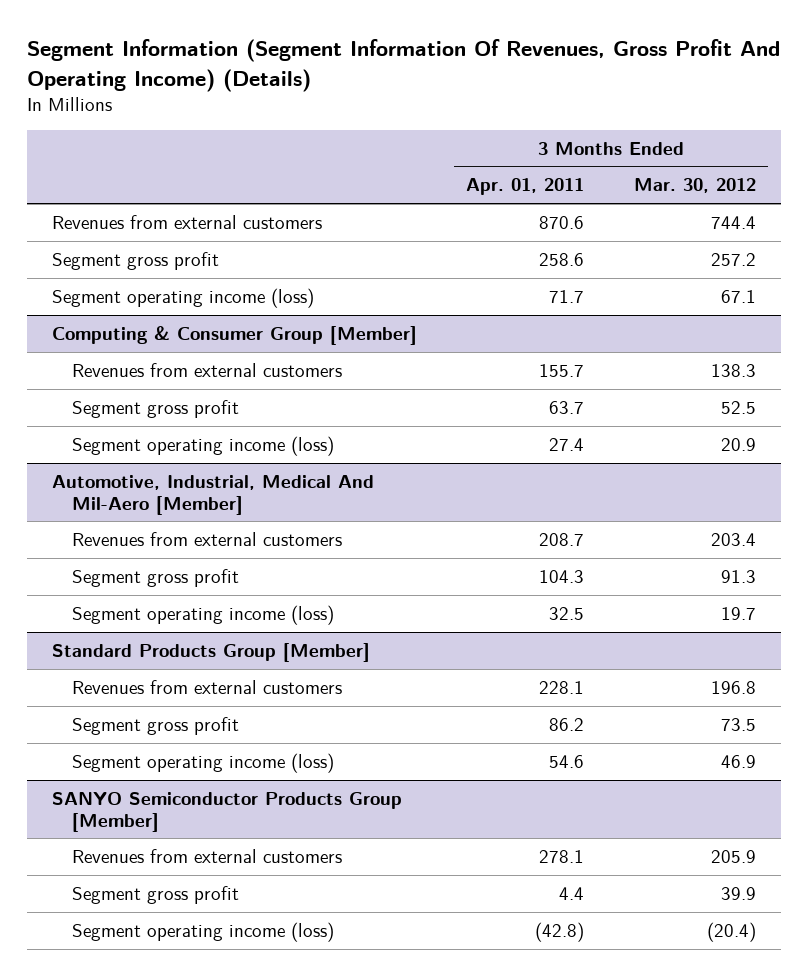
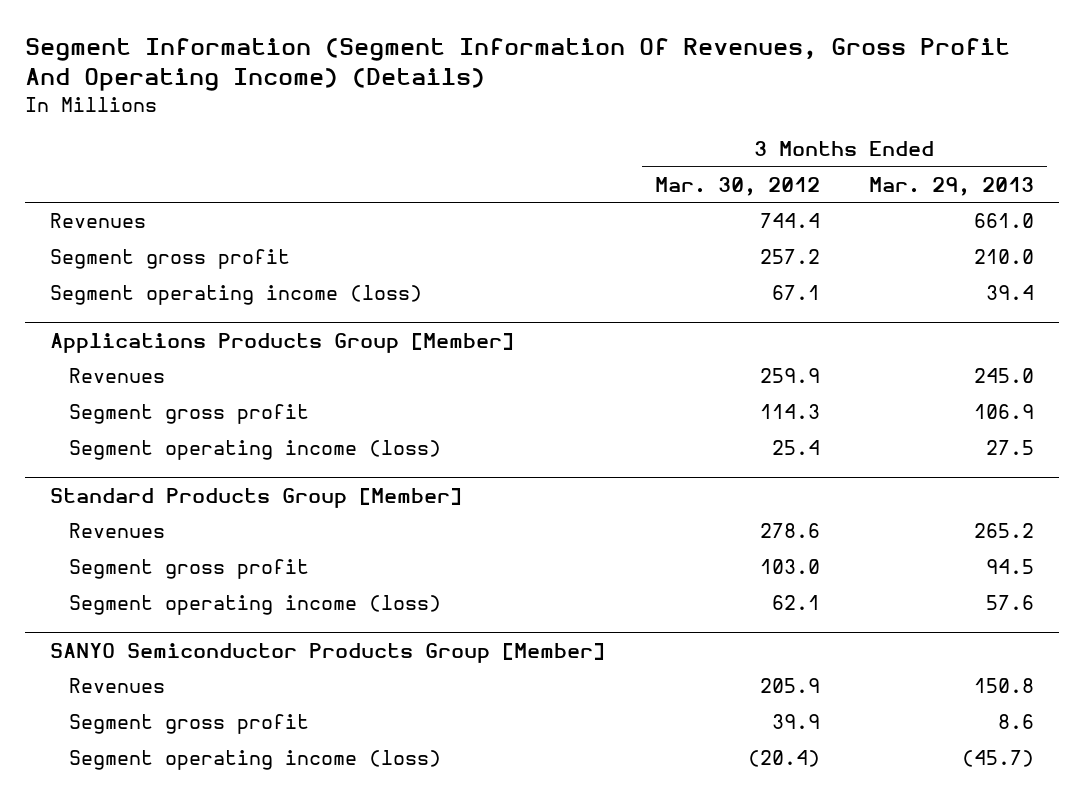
- | 3 Months Ended Apr. 01, 2011 | 3 Months Ended Mar. 30, 2012
+ | 3 Months Ended Mar. 30, 2012 | 3 Months Ended Mar. 29, 2013
- Revenues from external customers | 870.6 | 744.4
+ Revenues | 744.4 | 661.0
- Computing & Consumer Group [Member]
- Revenues from external customers | 155.7 | 138.3
- Segment gross profit | 63.7 | 52.5
- Segment operating income (loss) | 27.4 | 20.9
- Automotive, Industrial, Medical And Mil-Aero [Member]
- Revenues from external customers | 208.7 | 203.4
- Segment gross profit | 104.3 | 91.3
- Segment operating income (loss) | 32.5 | 19.7
+ Applications Products Group [Member]
+ Revenues | 259.9 | 245.0
+ Segment gross profit | 114.3 | 106.9
+ Segment operating income (loss) | 25.4 | 27.5
@ Standard Products Group [Member]
- Revenues from external customers | 228.1 | 196.8
- Segment gross profit | 86.2 | 73.5
- Segment operating income (loss) | 54.6 | 46.9
+ Revenues | 278.6 | 265.2
+ Segment gross profit | 103.0 | 94.5
+ Segment operating income (loss) | 62.1 | 57.6
@ SANYO Semiconductor Products Group [Member]
- Revenues from external customers | 278.1 | 205.9
+ Revenues | 205.9 | 150.8

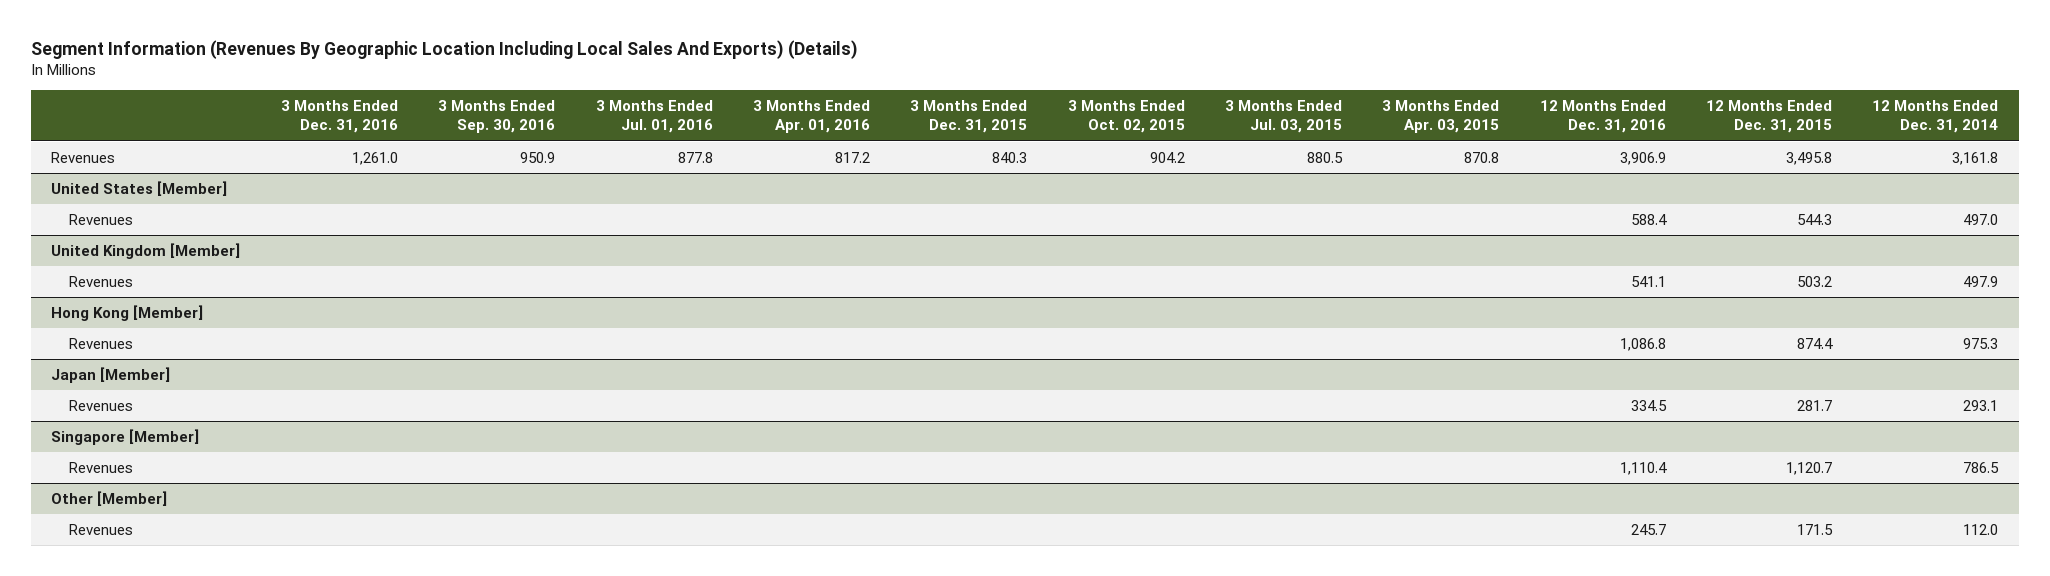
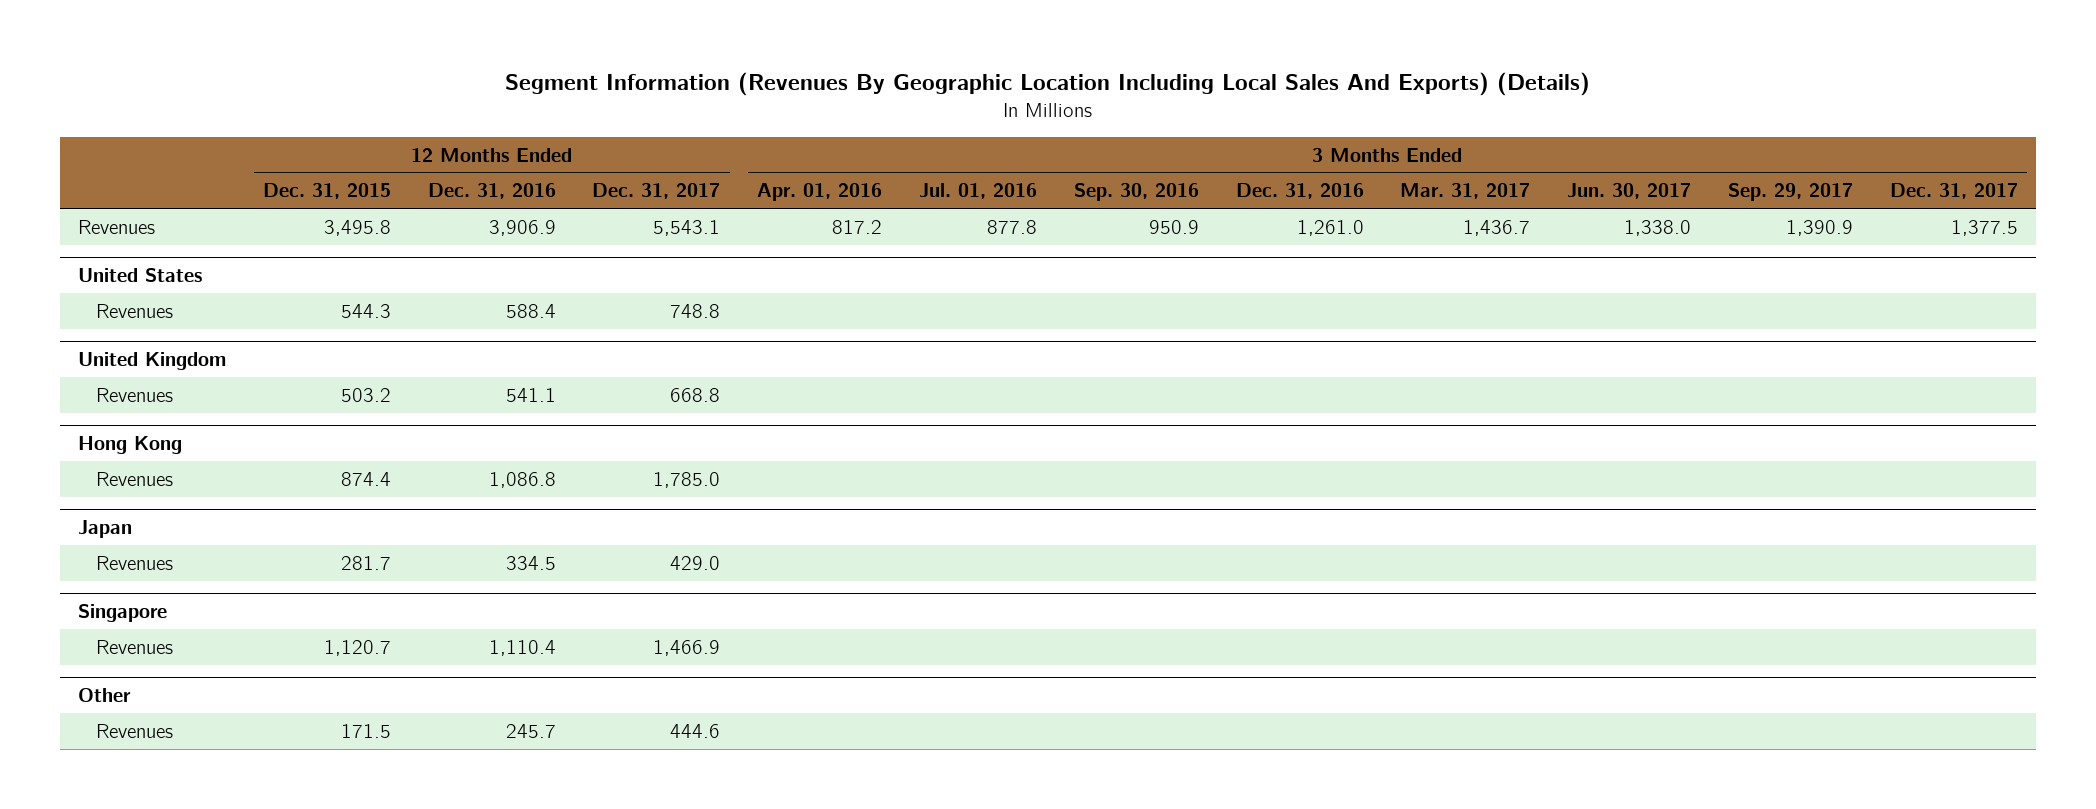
- | 3 Months Ended Dec. 31, 2016 | 3 Months Ended Sep. 30, 2016 | 3 Months Ended Jul. 01, 2016 | 3 Months Ended Apr. 01, 2016 | 3 Months Ended Dec. 31, 2015 | 3 Months Ended Oct. 02, 2015 | 3 Months Ended Jul. 03, 2015 | 3 Months Ended Apr. 03, 2015 | 12 Months Ended Dec. 31, 2016 | 12 Months Ended Dec. 31, 2015 | 12 Months Ended Dec. 31, 2014
+ | 12 Months Ended Dec. 31, 2015 | 12 Months Ended Dec. 31, 2016 | 12 Months Ended Dec. 31, 2017 | 3 Months Ended Apr. 01, 2016 | 3 Months Ended Jul. 01, 2016 | 3 Months Ended Sep. 30, 2016 | 3 Months Ended Dec. 31, 2016 | 3 Months Ended Mar. 31, 2017 | 3 Months Ended Jun. 30, 2017 | 3 Months Ended Sep. 29, 2017 | 3 Months Ended Dec. 31, 2017
- United States [Member]
+ United States
- United Kingdom [Member]
+ United Kingdom
- Hong Kong [Member]
+ Hong Kong
- Japan [Member]
+ Japan
- Singapore [Member]
+ Singapore
- Other [Member]
+ Other

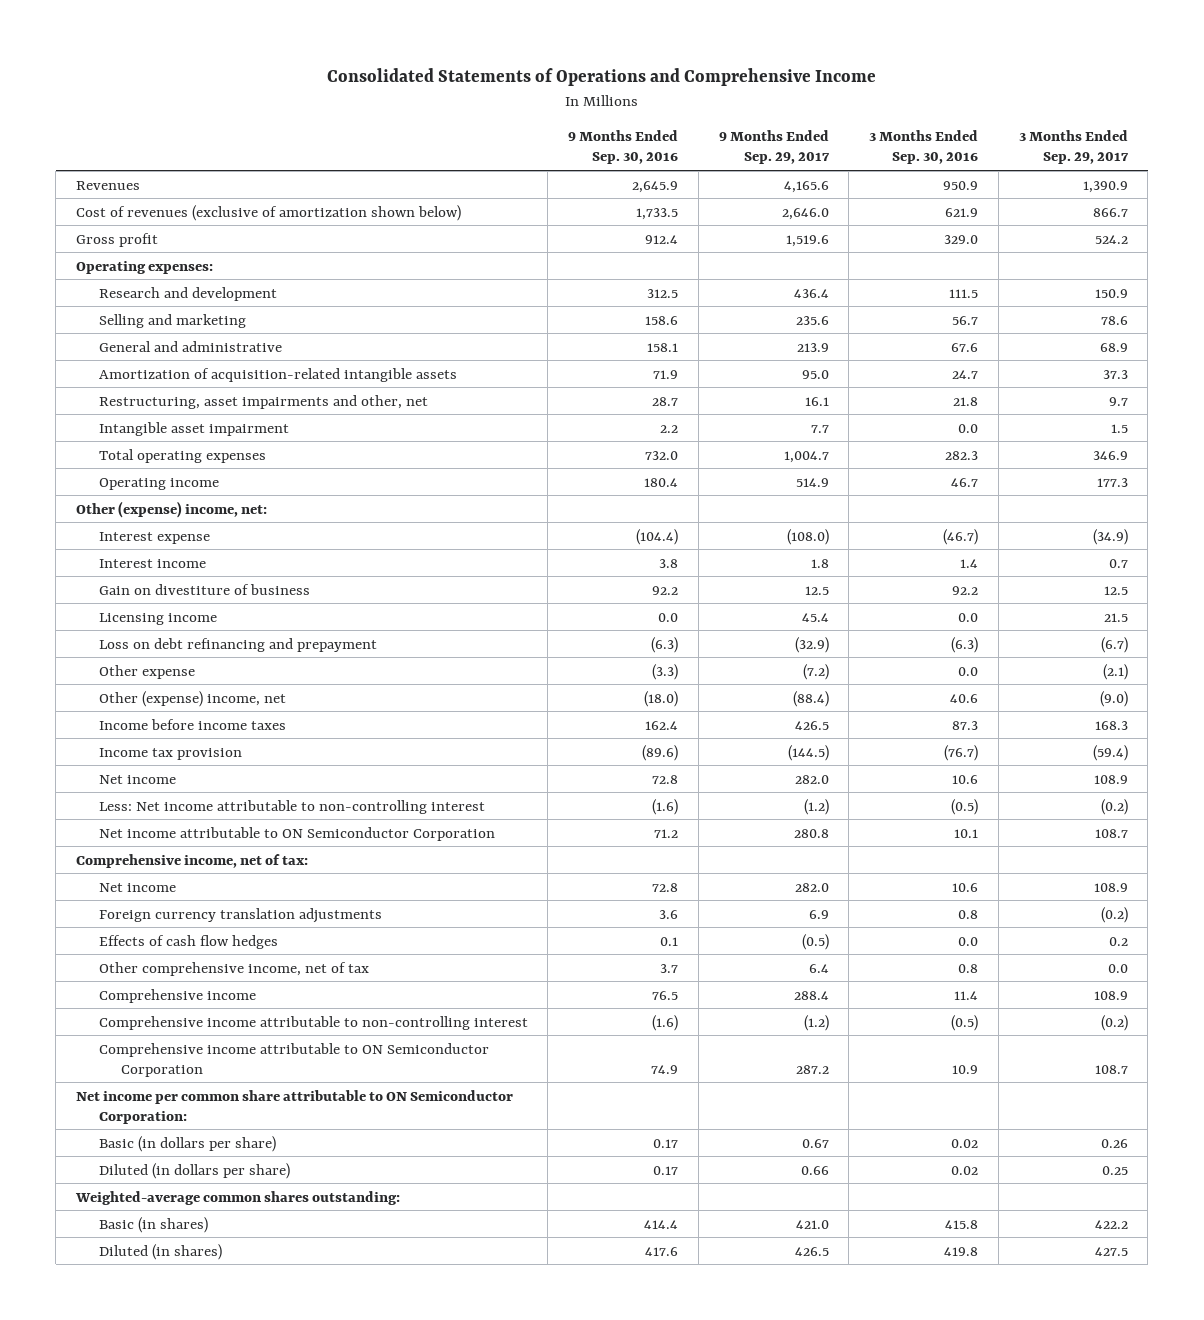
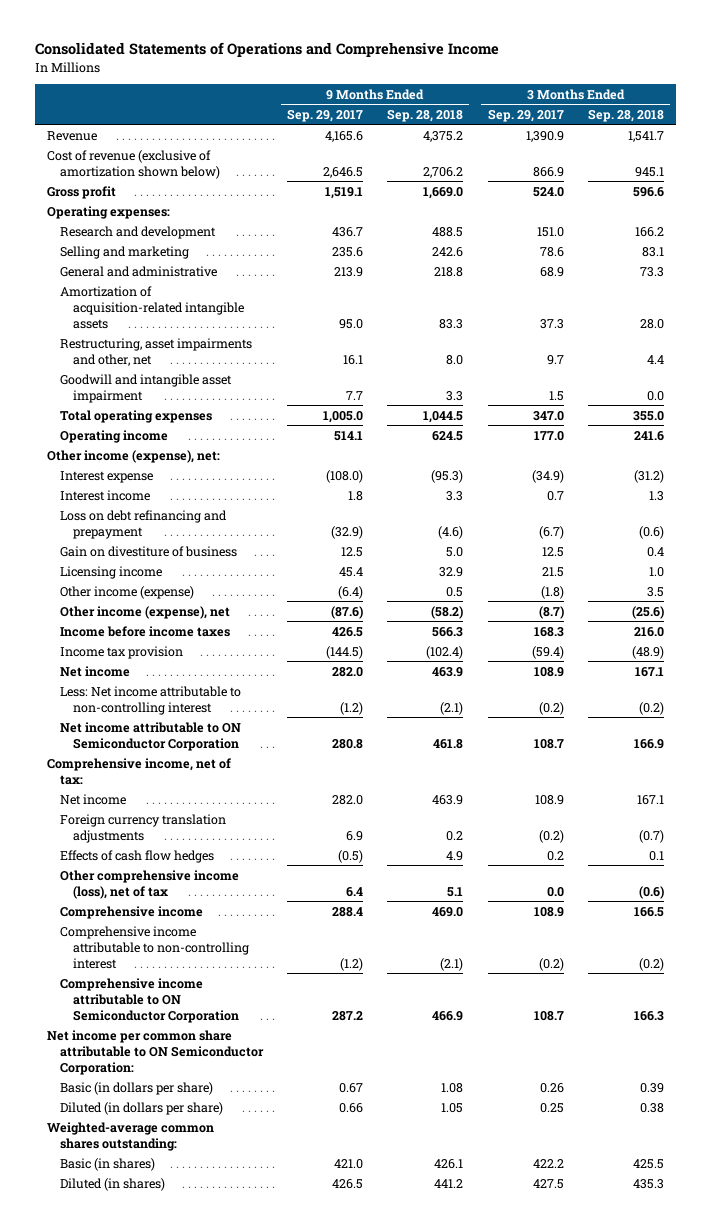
- | 9 Months Ended Sep. 30, 2016 | 9 Months Ended Sep. 29, 2017 | 3 Months Ended Sep. 30, 2016 | 3 Months Ended Sep. 29, 2017
+ | 9 Months Ended Sep. 29, 2017 | 9 Months Ended Sep. 28, 2018 | 3 Months Ended Sep. 29, 2017 | 3 Months Ended Sep. 28, 2018
- Revenues | 2,645.9 | 4,165.6 | 950.9 | 1,390.9
- Cost of revenues (exclusive of amortization shown below) | 1,733.5 | 2,646.0 | 621.9 | 866.7
- Gross profit | 912.4 | 1,519.6 | 329.0 | 524.2
+ Revenue | 4,165.6 | 4,375.2 | 1,390.9 | 1,541.7
+ Cost of revenue (exclusive of amortization shown below) | 2,646.5 | 2,706.2 | 866.9 | 945.1
+ Gross profit | 1,519.1 | 1,669.0 | 524.0 | 596.6
- Research and development | 312.5 | 436.4 | 111.5 | 150.9
+ Research and development | 436.7 | 488.5 | 151.0 | 166.2
- Intangible asset impairment | 2.2 | 7.7 | 0.0 | 1.5
- Total operating expenses | 732.0 | 1,004.7 | 282.3 | 346.9
- Operating income | 180.4 | 514.9 | 46.7 | 177.3
- Other (expense) income, net:
+ Goodwill and intangible asset impairment | 7.7 | 3.3 | 1.5 | 0.0
+ Total operating expenses | 1,005.0 | 1,044.5 | 347.0 | 355.0
+ Operating income | 514.1 | 624.5 | 177.0 | 241.6
+ Other income (expense), net:
moved up: Loss on debt refinancing and prepayment | (32.9) | (4.6) | (6.7) | (0.6)
- Other expense | (3.3) | (7.2) | 0.0 | (2.1)
- Other (expense) income, net | (18.0) | (88.4) | 40.6 | (9.0)
+ Other income (expense) | (6.4) | 0.5 | (1.8) | 3.5
+ Other income (expense), net | (87.6) | (58.2) | (8.7) | (25.6)
- Other comprehensive income, net of tax | 3.7 | 6.4 | 0.8 | 0.0
+ Other comprehensive income (loss), net of tax | 6.4 | 5.1 | 0.0 | (0.6)

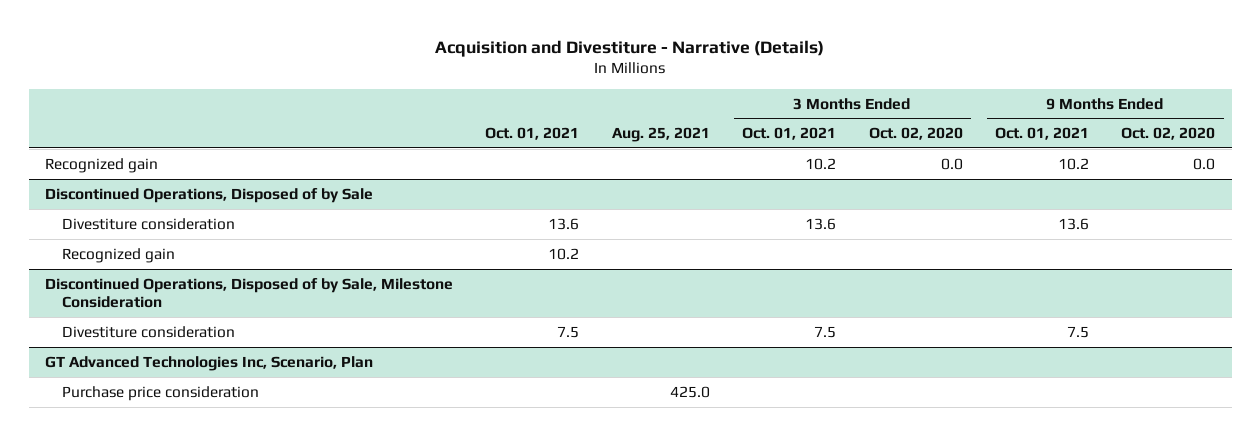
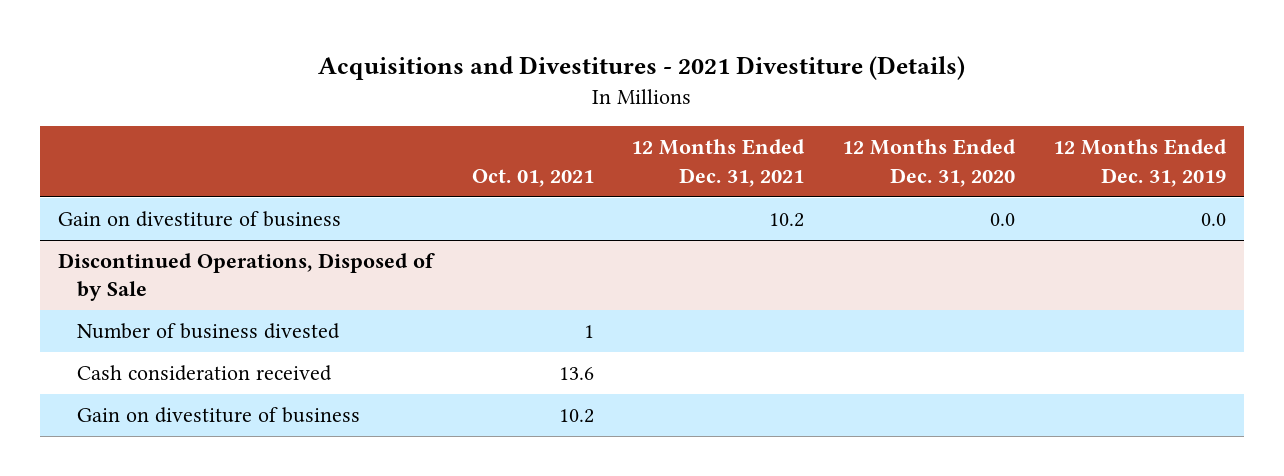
- Acquisition and Divestiture - Narrative (Details)
+ Acquisitions and Divestitures - 2021 Divestiture (Details)
- | Oct. 01, 2021 | Aug. 25, 2021 | 3 Months Ended Oct. 01, 2021 | 3 Months Ended Oct. 02, 2020 | 9 Months Ended Oct. 01, 2021 | 9 Months Ended Oct. 02, 2020
+ | Oct. 01, 2021 | 12 Months Ended Dec. 31, 2021 | 12 Months Ended Dec. 31, 2020 | 12 Months Ended Dec. 31, 2019
- Recognized gain | | | 10.2 | 0.0 | 10.2 | 0.0
+ Gain on divestiture of business | | 10.2 | 0.0 | 0.0
@ Discontinued Operations, Disposed of by Sale
- Divestiture consideration | 13.6 | | 13.6 | | 13.6 |
- Recognized gain | 10.2 | | | | |
- Discontinued Operations, Disposed of by Sale, Milestone Consideration
- Divestiture consideration | 7.5 | | 7.5 | | 7.5 |
- GT Advanced Technologies Inc, Scenario, Plan
- Purchase price consideration | | 425.0 | | | |
@ Discontinued Operations, Disposed of by Sale
+ Number of business divested | 1 | | |
+ Cash consideration received | 13.6 | | |
+ Gain on divestiture of business | 10.2 | | |

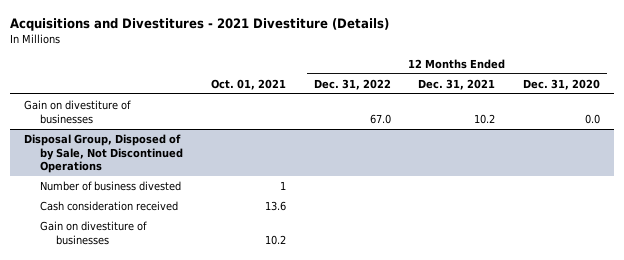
- | Oct. 01, 2021 | 12 Months Ended Dec. 31, 2021 | 12 Months Ended Dec. 31, 2020 | 12 Months Ended Dec. 31, 2019
+ | Oct. 01, 2021 | 12 Months Ended Dec. 31, 2022 | 12 Months Ended Dec. 31, 2021 | 12 Months Ended Dec. 31, 2020
- Gain on divestiture of business | | 10.2 | 0.0 | 0.0
- Discontinued Operations, Disposed of by Sale
+ Gain on divestiture of businesses | | 67.0 | 10.2 | 0.0
+ Disposal Group, Disposed of by Sale, Not Discontinued Operations
- Gain on divestiture of business | 10.2 | | |
+ Gain on divestiture of businesses | 10.2 | | |

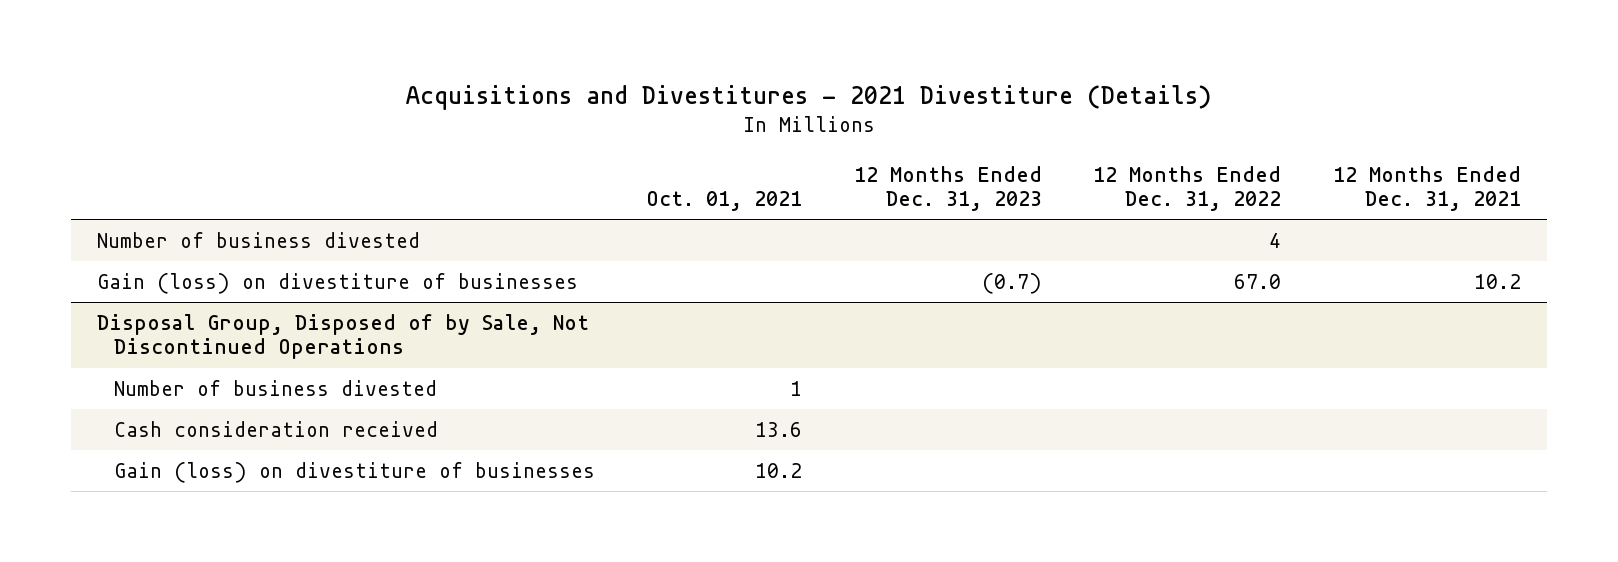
- | Oct. 01, 2021 | 12 Months Ended Dec. 31, 2022 | 12 Months Ended Dec. 31, 2021 | 12 Months Ended Dec. 31, 2020
+ | Oct. 01, 2021 | 12 Months Ended Dec. 31, 2023 | 12 Months Ended Dec. 31, 2022 | 12 Months Ended Dec. 31, 2021
- Gain on divestiture of businesses | | 67.0 | 10.2 | 0.0
+ Number of business divested | | | 4 |
+ Gain (loss) on divestiture of businesses | | (0.7) | 67.0 | 10.2
@ Disposal Group, Disposed of by Sale, Not Discontinued Operations
- Gain on divestiture of businesses | 10.2 | | |
+ Gain (loss) on divestiture of businesses | 10.2 | | |

